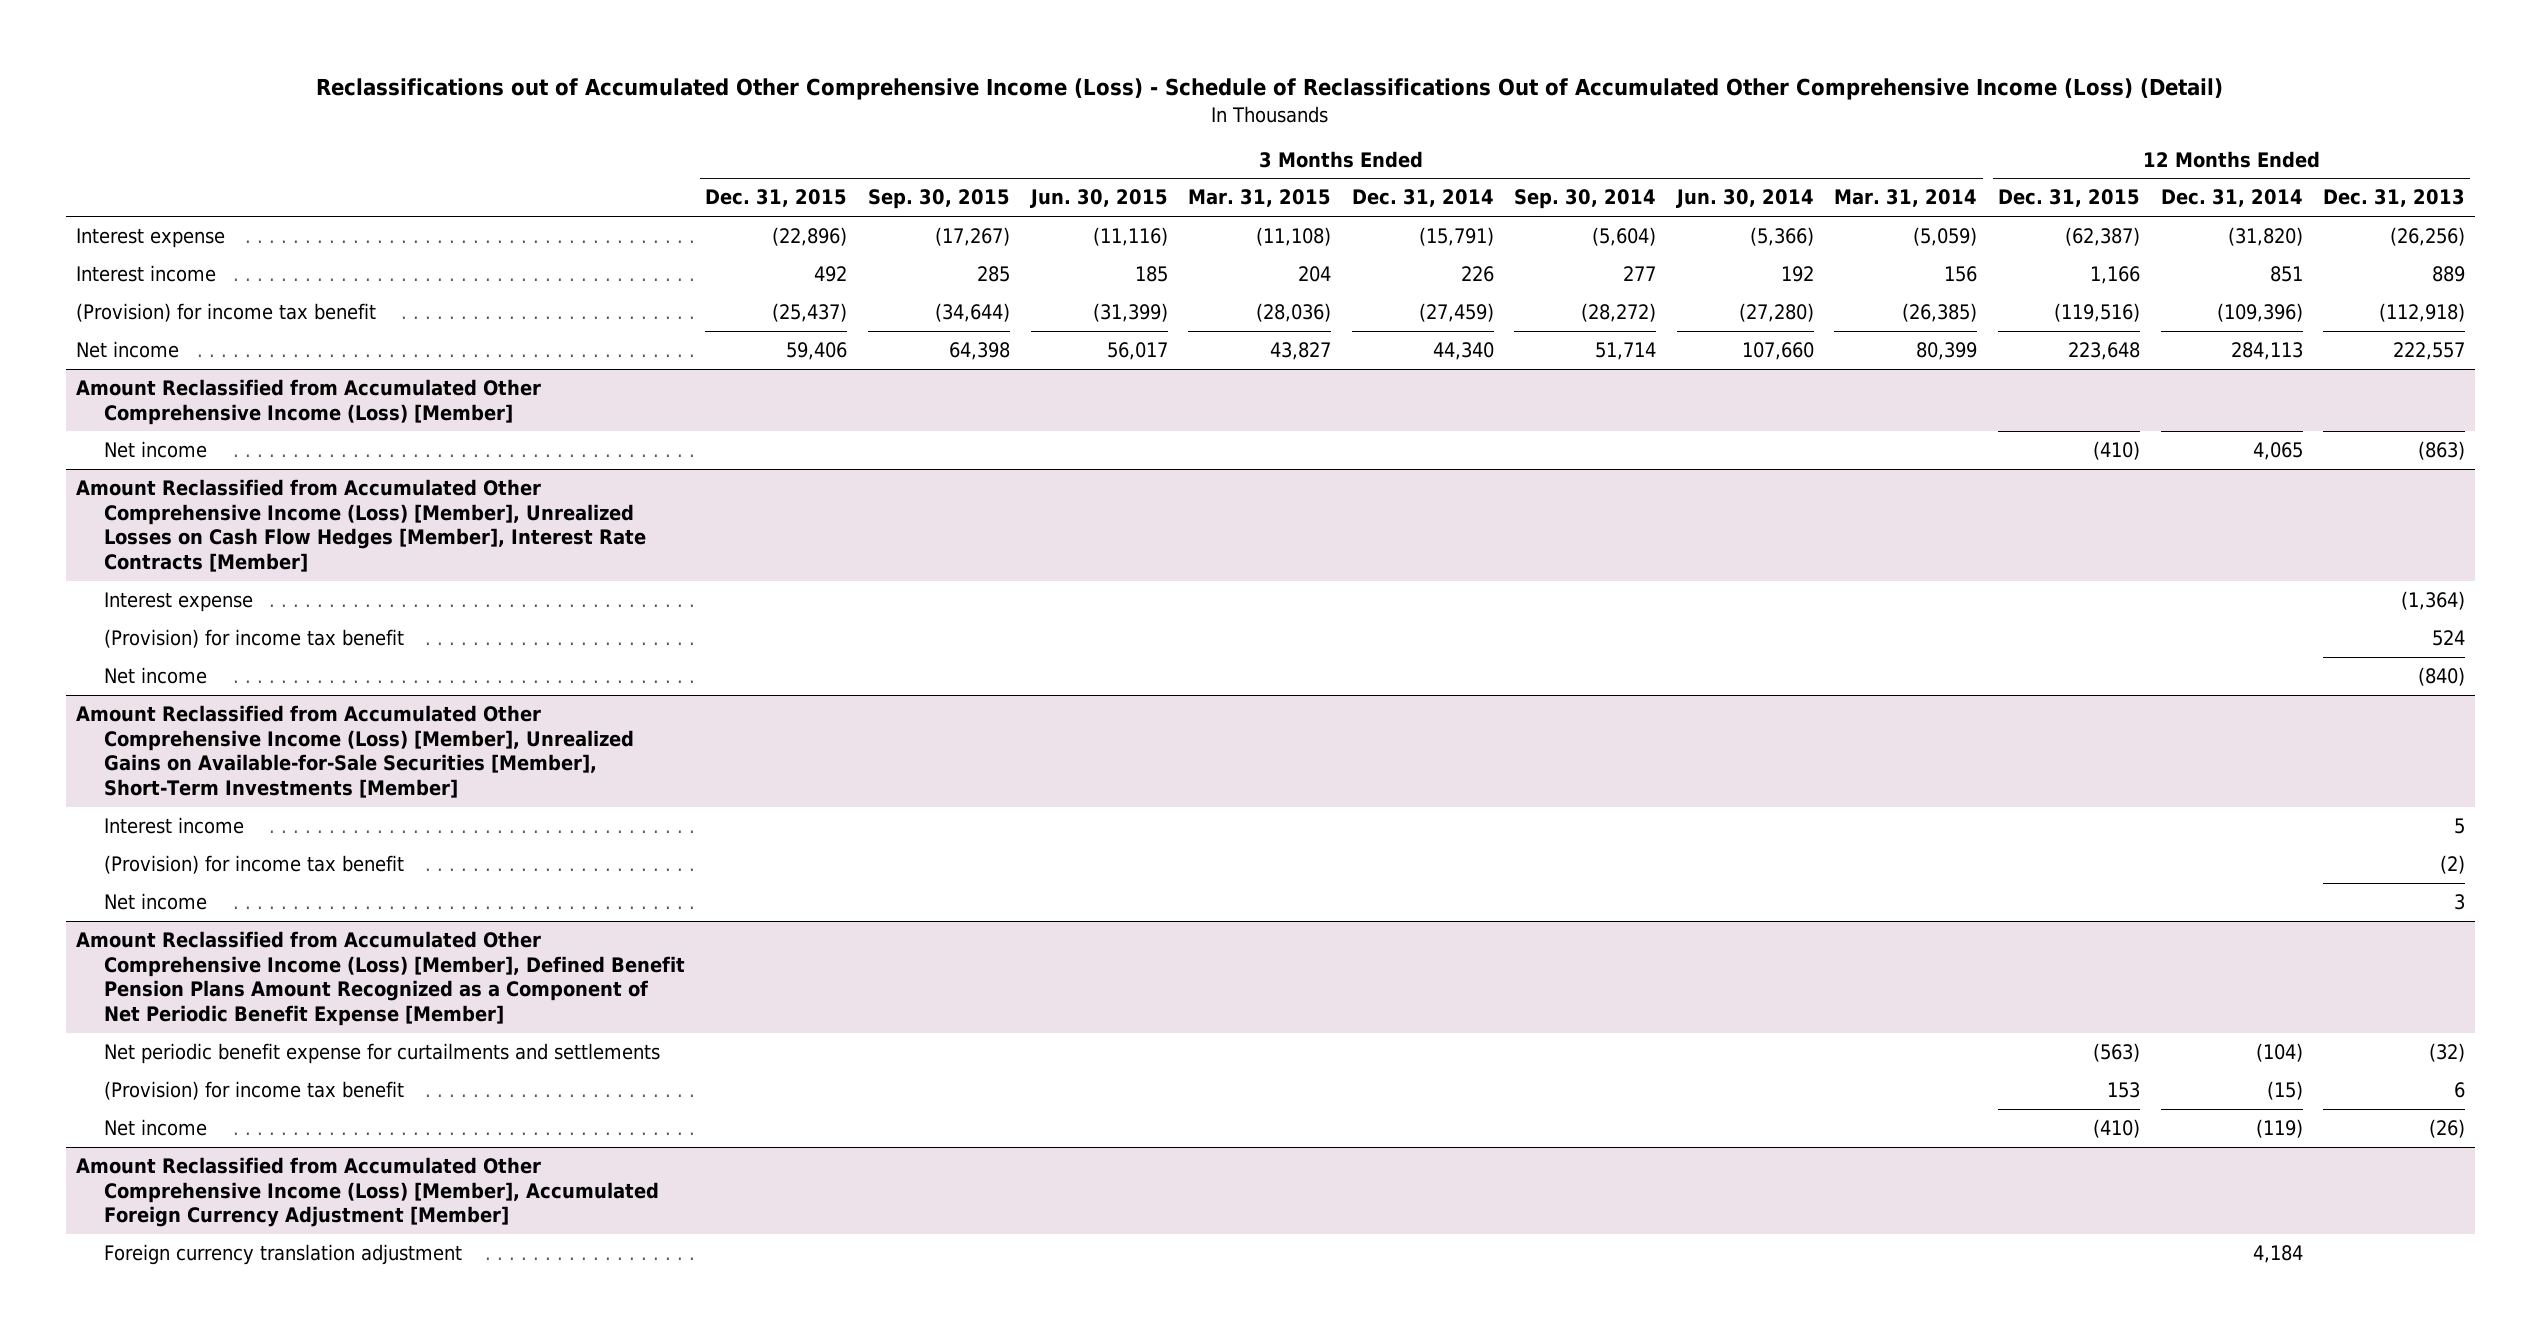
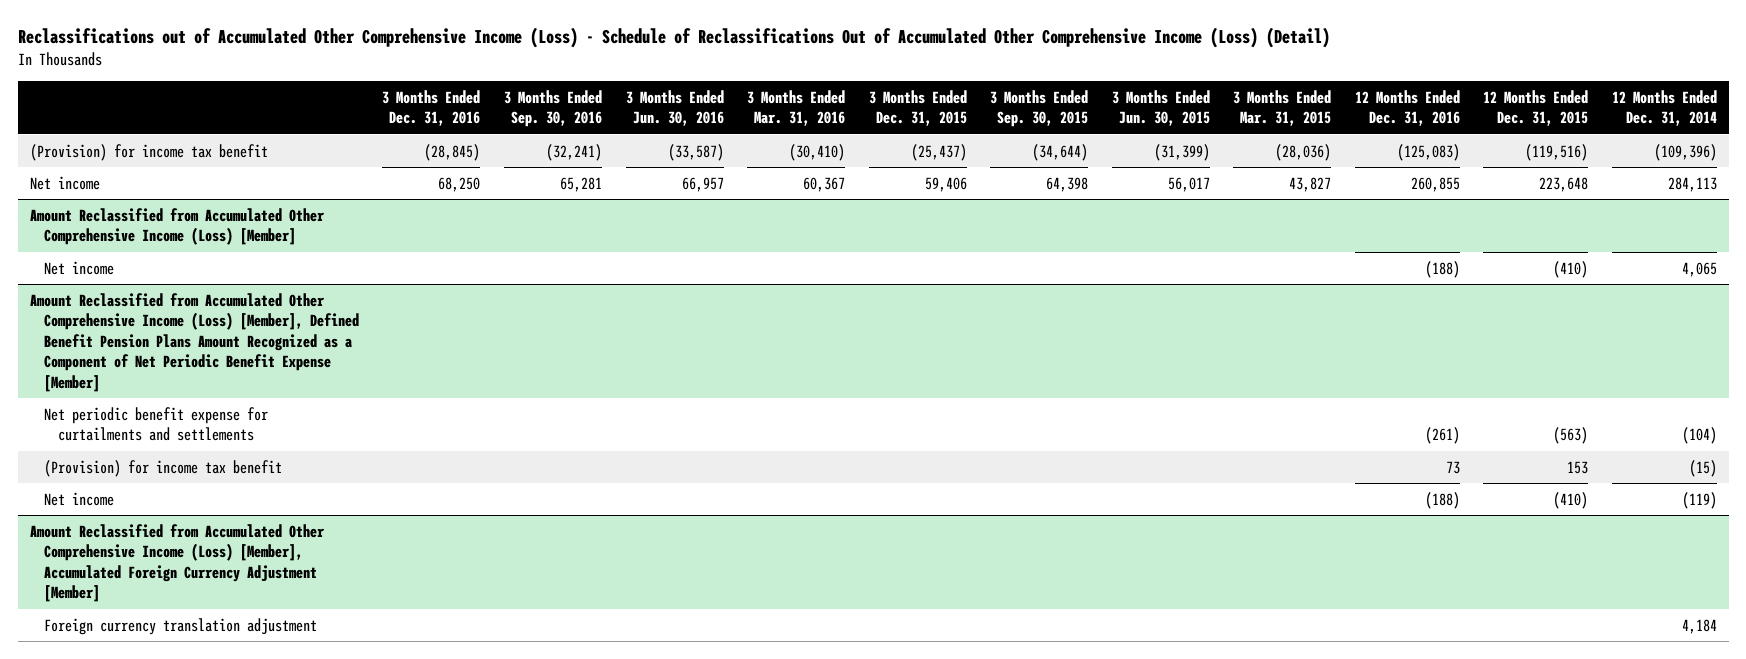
- | 3 Months Ended Dec. 31, 2015 | 3 Months Ended Sep. 30, 2015 | 3 Months Ended Jun. 30, 2015 | 3 Months Ended Mar. 31, 2015 | 3 Months Ended Dec. 31, 2014 | 3 Months Ended Sep. 30, 2014 | 3 Months Ended Jun. 30, 2014 | 3 Months Ended Mar. 31, 2014 | 12 Months Ended Dec. 31, 2015 | 12 Months Ended Dec. 31, 2014 | 12 Months Ended Dec. 31, 2013
+ | 3 Months Ended Dec. 31, 2016 | 3 Months Ended Sep. 30, 2016 | 3 Months Ended Jun. 30, 2016 | 3 Months Ended Mar. 31, 2016 | 3 Months Ended Dec. 31, 2015 | 3 Months Ended Sep. 30, 2015 | 3 Months Ended Jun. 30, 2015 | 3 Months Ended Mar. 31, 2015 | 12 Months Ended Dec. 31, 2016 | 12 Months Ended Dec. 31, 2015 | 12 Months Ended Dec. 31, 2014
- Interest expense | (22,896) | (17,267) | (11,116) | (11,108) | (15,791) | (5,604) | (5,366) | (5,059) | (62,387) | (31,820) | (26,256)
- Interest income | 492 | 285 | 185 | 204 | 226 | 277 | 192 | 156 | 1,166 | 851 | 889
- Amount Reclassified from Accumulated Other Comprehensive Income (Loss) [Member], Unrealized Losses on Cash Flow Hedges [Member], Interest Rate Contracts [Member]
- Interest expense | | | | | | | | | | | (1,364)
- (Provision) for income tax benefit | | | | | | | | | | | 524
- Net income | | | | | | | | | | | (840)
- Amount Reclassified from Accumulated Other Comprehensive Income (Loss) [Member], Unrealized Gains on Available-for-Sale Securities [Member], Short-Term Investments [Member]
- Interest income | | | | | | | | | | | 5
- (Provision) for income tax benefit | | | | | | | | | | | (2)
- Net income | | | | | | | | | | | 3

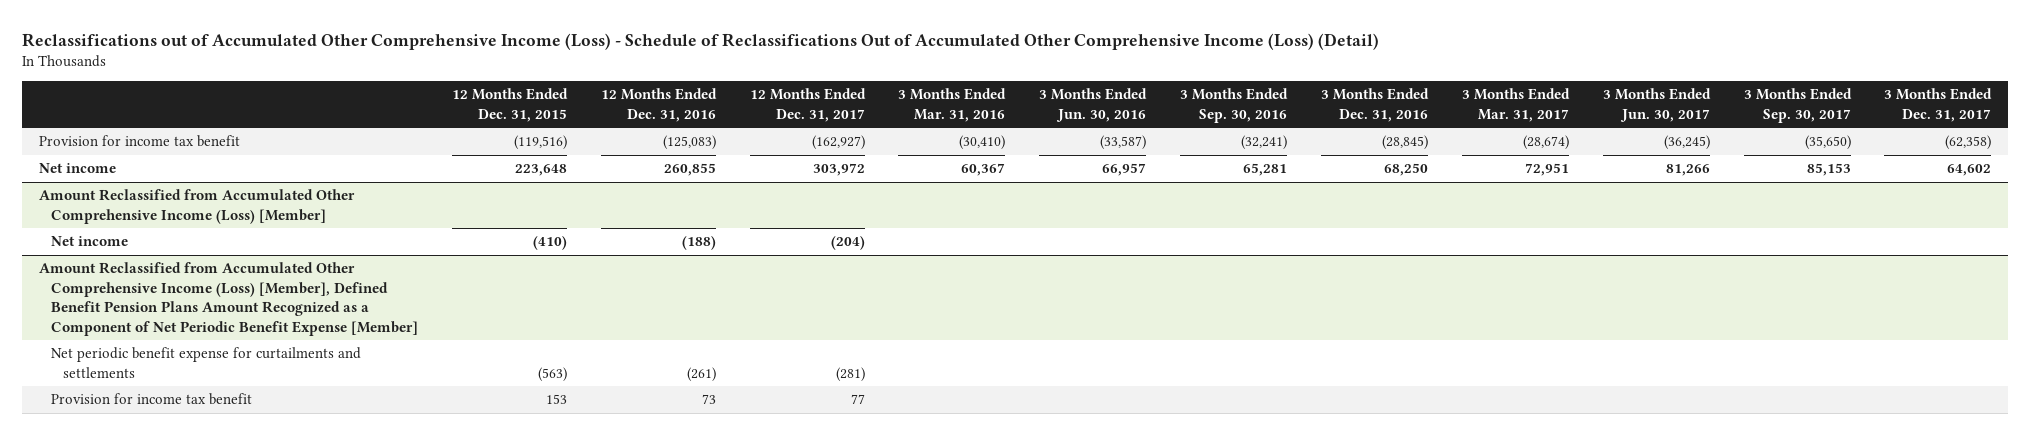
- | 3 Months Ended Dec. 31, 2016 | 3 Months Ended Sep. 30, 2016 | 3 Months Ended Jun. 30, 2016 | 3 Months Ended Mar. 31, 2016 | 3 Months Ended Dec. 31, 2015 | 3 Months Ended Sep. 30, 2015 | 3 Months Ended Jun. 30, 2015 | 3 Months Ended Mar. 31, 2015 | 12 Months Ended Dec. 31, 2016 | 12 Months Ended Dec. 31, 2015 | 12 Months Ended Dec. 31, 2014
+ | 12 Months Ended Dec. 31, 2015 | 12 Months Ended Dec. 31, 2016 | 12 Months Ended Dec. 31, 2017 | 3 Months Ended Mar. 31, 2016 | 3 Months Ended Jun. 30, 2016 | 3 Months Ended Sep. 30, 2016 | 3 Months Ended Dec. 31, 2016 | 3 Months Ended Mar. 31, 2017 | 3 Months Ended Jun. 30, 2017 | 3 Months Ended Sep. 30, 2017 | 3 Months Ended Dec. 31, 2017
- (Provision) for income tax benefit | (28,845) | (32,241) | (33,587) | (30,410) | (25,437) | (34,644) | (31,399) | (28,036) | (125,083) | (119,516) | (109,396)
+ Provision for income tax benefit | (119,516) | (125,083) | (162,927) | (30,410) | (33,587) | (32,241) | (28,845) | (28,674) | (36,245) | (35,650) | (62,358)
@ Amount Reclassified from Accumulated Other Comprehensive Income (Loss) [Member], Defined Benefit Pension Plans Amount Recognized as a Component of Net Periodic Benefit Expense [Member]
- (Provision) for income tax benefit | | | | | | | | | 73 | 153 | (15)
- Net income | | | | | | | | | (188) | (410) | (119)
- Amount Reclassified from Accumulated Other Comprehensive Income (Loss) [Member], Accumulated Foreign Currency Adjustment [Member]
- Foreign currency translation adjustment | | | | | | | | | | | 4,184
@ Amount Reclassified from Accumulated Other Comprehensive Income (Loss) [Member], Defined Benefit Pension Plans Amount Recognized as a Component of Net Periodic Benefit Expense [Member]
+ Provision for income tax benefit | 153 | 73 | 77 | | | | | | | |

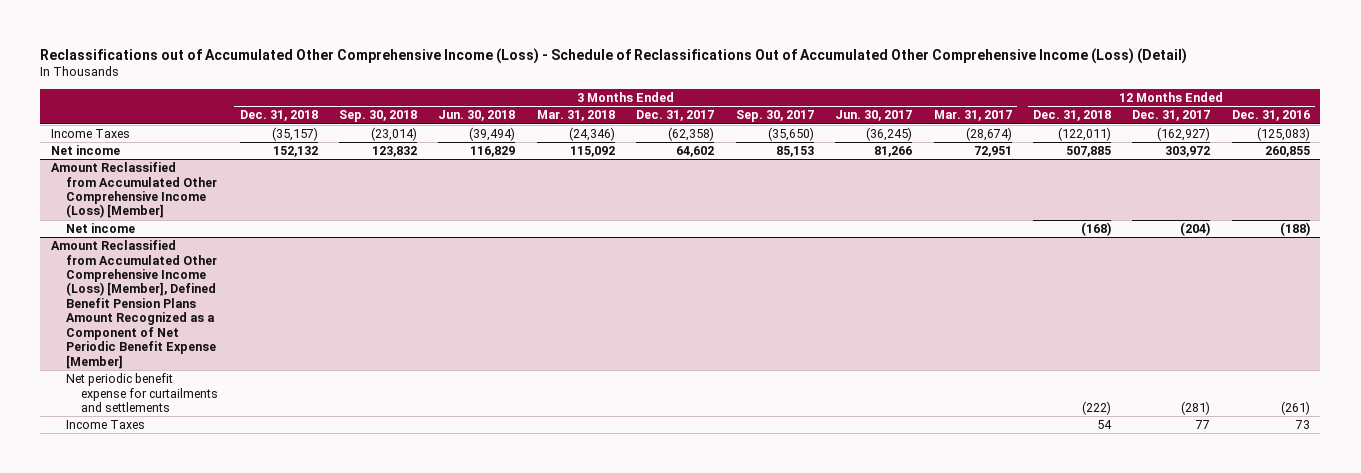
- | 12 Months Ended Dec. 31, 2015 | 12 Months Ended Dec. 31, 2016 | 12 Months Ended Dec. 31, 2017 | 3 Months Ended Mar. 31, 2016 | 3 Months Ended Jun. 30, 2016 | 3 Months Ended Sep. 30, 2016 | 3 Months Ended Dec. 31, 2016 | 3 Months Ended Mar. 31, 2017 | 3 Months Ended Jun. 30, 2017 | 3 Months Ended Sep. 30, 2017 | 3 Months Ended Dec. 31, 2017
+ | 3 Months Ended Dec. 31, 2018 | 3 Months Ended Sep. 30, 2018 | 3 Months Ended Jun. 30, 2018 | 3 Months Ended Mar. 31, 2018 | 3 Months Ended Dec. 31, 2017 | 3 Months Ended Sep. 30, 2017 | 3 Months Ended Jun. 30, 2017 | 3 Months Ended Mar. 31, 2017 | 12 Months Ended Dec. 31, 2018 | 12 Months Ended Dec. 31, 2017 | 12 Months Ended Dec. 31, 2016
- Provision for income tax benefit | (119,516) | (125,083) | (162,927) | (30,410) | (33,587) | (32,241) | (28,845) | (28,674) | (36,245) | (35,650) | (62,358)
+ Income Taxes | (35,157) | (23,014) | (39,494) | (24,346) | (62,358) | (35,650) | (36,245) | (28,674) | (122,011) | (162,927) | (125,083)
@ Amount Reclassified from Accumulated Other Comprehensive Income (Loss) [Member], Defined Benefit Pension Plans Amount Recognized as a Component of Net Periodic Benefit Expense [Member]
- Provision for income tax benefit | 153 | 73 | 77 | | | | | | | |
+ Income Taxes | | | | | | | | | 54 | 77 | 73

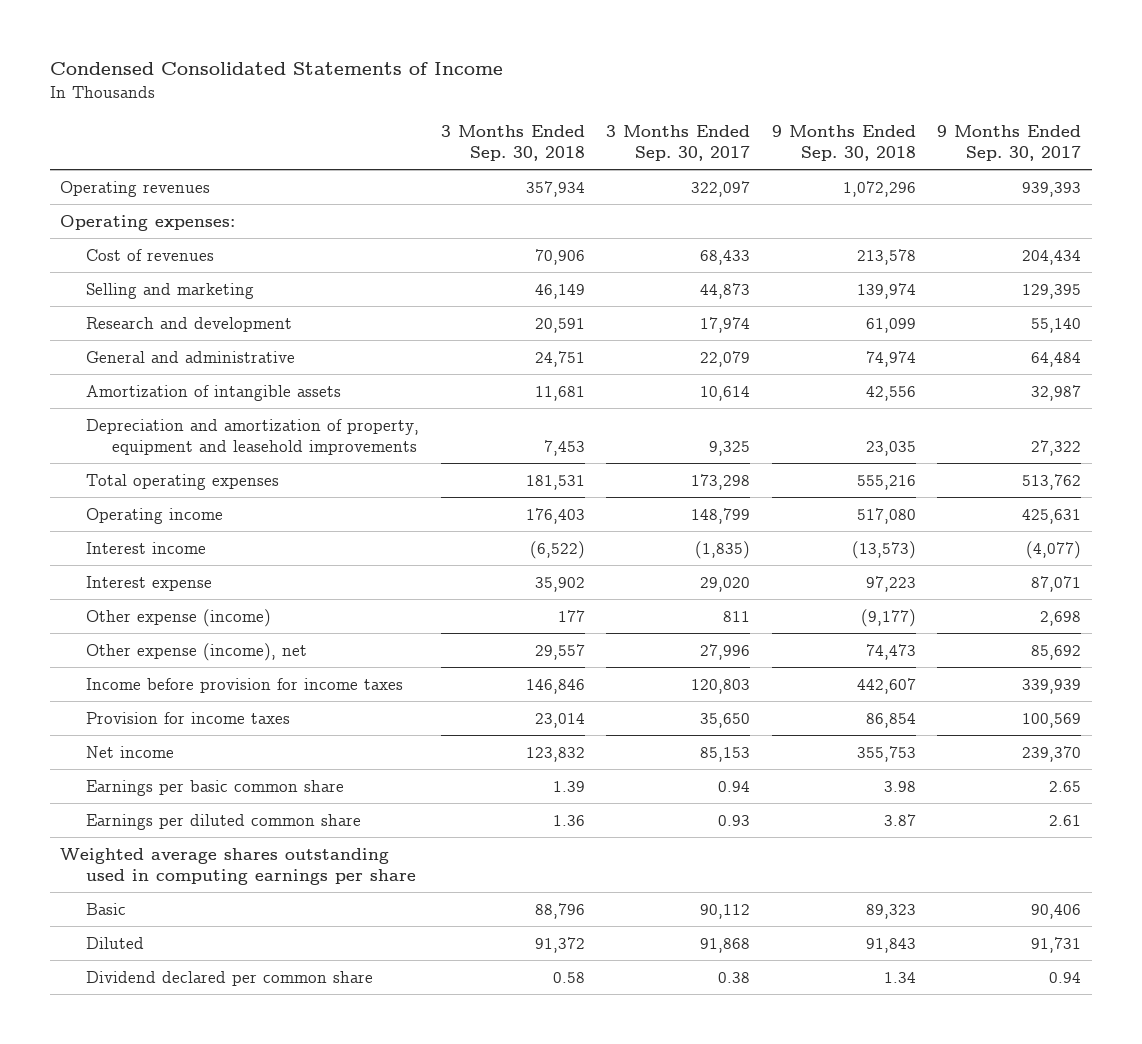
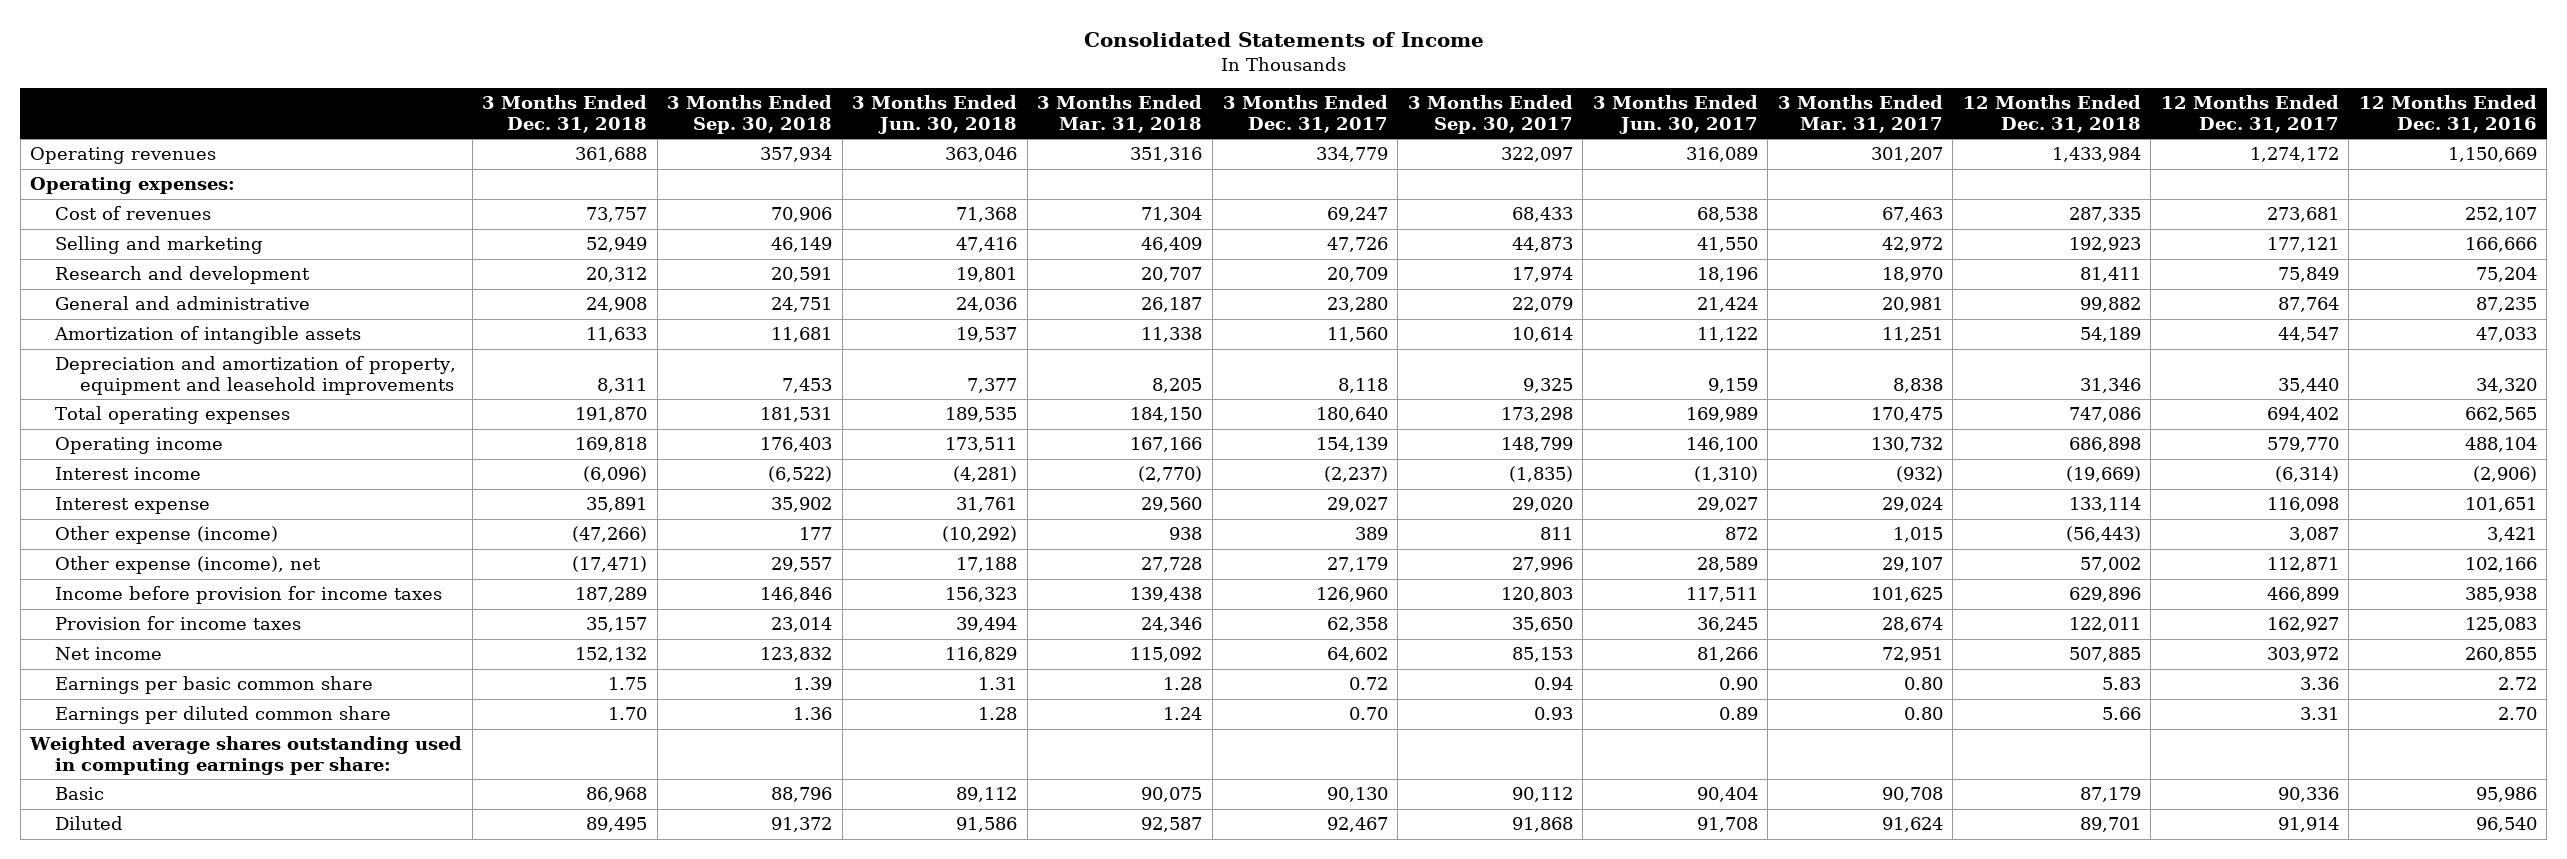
- Condensed Consolidated Statements of Income
+ Consolidated Statements of Income
- | 3 Months Ended Sep. 30, 2018 | 3 Months Ended Sep. 30, 2017 | 9 Months Ended Sep. 30, 2018 | 9 Months Ended Sep. 30, 2017
+ | 3 Months Ended Dec. 31, 2018 | 3 Months Ended Sep. 30, 2018 | 3 Months Ended Jun. 30, 2018 | 3 Months Ended Mar. 31, 2018 | 3 Months Ended Dec. 31, 2017 | 3 Months Ended Sep. 30, 2017 | 3 Months Ended Jun. 30, 2017 | 3 Months Ended Mar. 31, 2017 | 12 Months Ended Dec. 31, 2018 | 12 Months Ended Dec. 31, 2017 | 12 Months Ended Dec. 31, 2016
- Weighted average shares outstanding used in computing earnings per share
+ Weighted average shares outstanding used in computing earnings per share:
- Dividend declared per common share | 0.58 | 0.38 | 1.34 | 0.94

